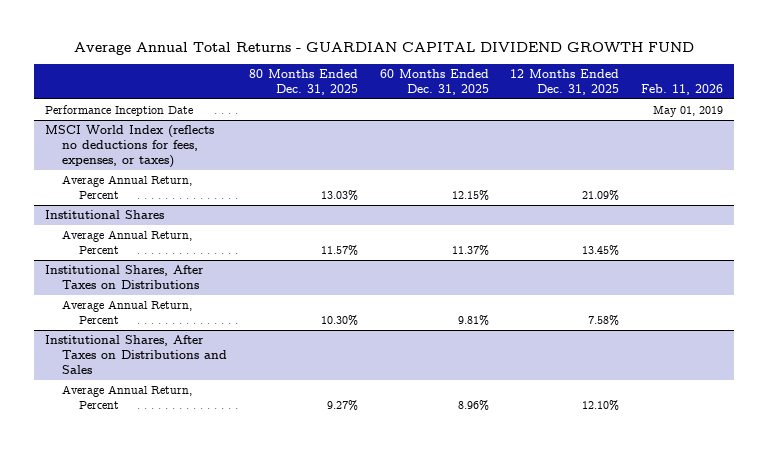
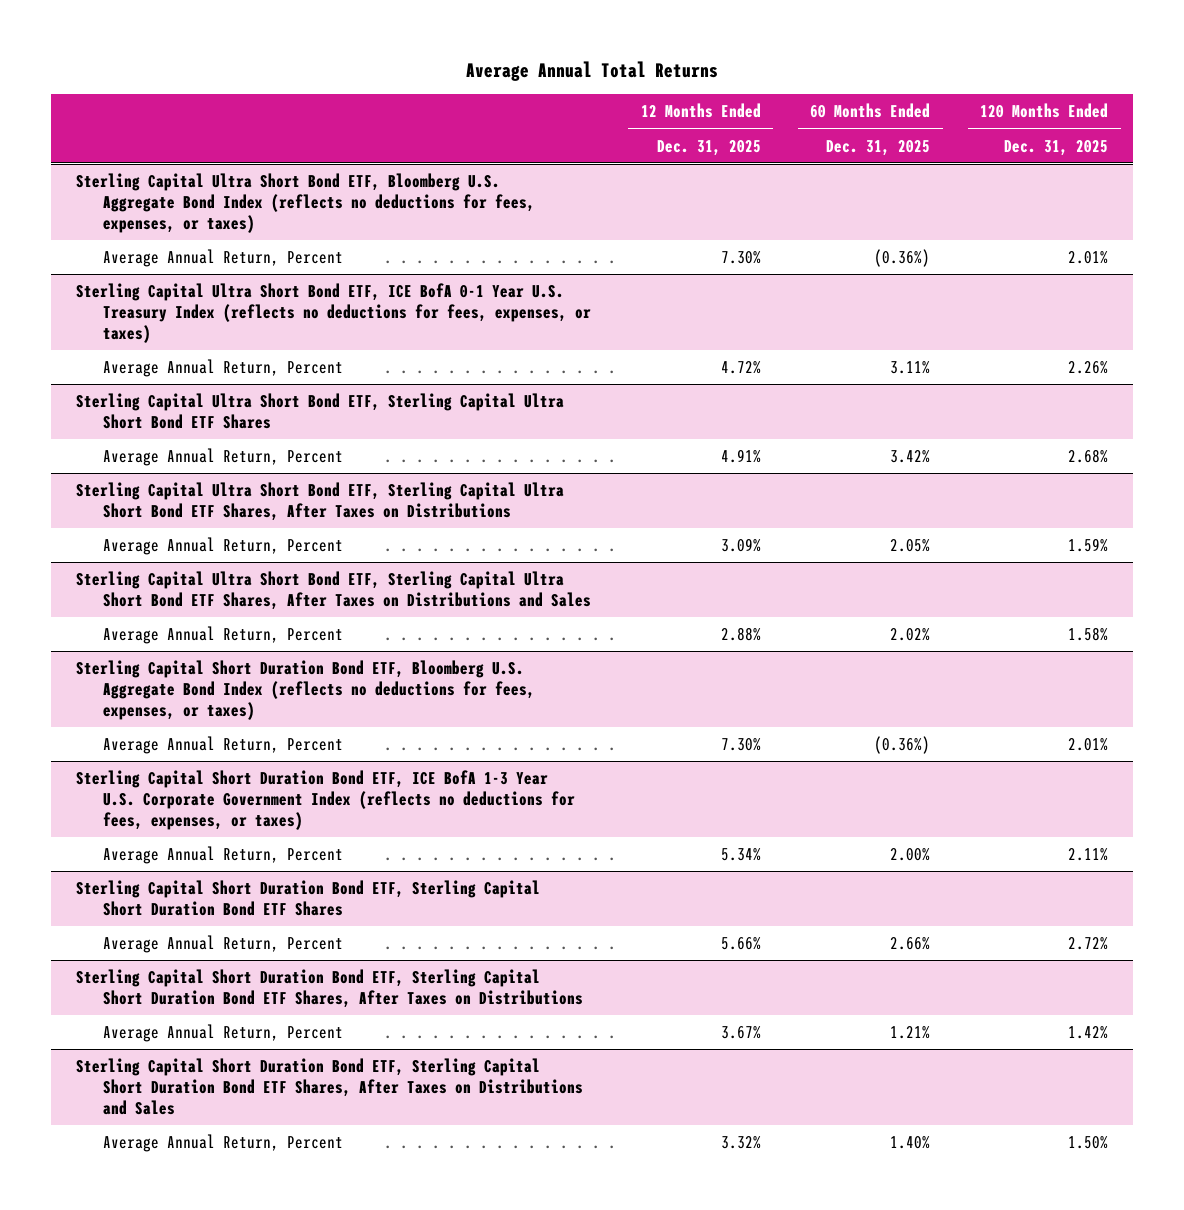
- Average Annual Total Returns - GUARDIAN CAPITAL DIVIDEND GROWTH FUND
+ Average Annual Total Returns
- | 80 Months Ended Dec. 31, 2025 | 60 Months Ended Dec. 31, 2025 | 12 Months Ended Dec. 31, 2025 | Feb. 11, 2026
+ | 12 Months Ended Dec. 31, 2025 | 60 Months Ended Dec. 31, 2025 | 120 Months Ended Dec. 31, 2025
- Performance Inception Date | | | | May 01, 2019
- MSCI World Index (reflects no deductions for fees, expenses, or taxes)
- Average Annual Return, Percent | 13.03% | 12.15% | 21.09% |
- Institutional Shares
- Average Annual Return, Percent | 11.57% | 11.37% | 13.45% |
- Institutional Shares, After Taxes on Distributions
- Average Annual Return, Percent | 10.30% | 9.81% | 7.58% |
- Institutional Shares, After Taxes on Distributions and Sales
- Average Annual Return, Percent | 9.27% | 8.96% | 12.10% |
+ Sterling Capital Ultra Short Bond ETF, Bloomberg U.S. Aggregate Bond Index (reflects no deductions for fees, expenses, or taxes)
+ Average Annual Return, Percent | 7.30% | (0.36%) | 2.01%
+ Sterling Capital Ultra Short Bond ETF, ICE BofA 0-1 Year U.S. Treasury Index (reflects no deductions for fees, expenses, or taxes)
+ Average Annual Return, Percent | 4.72% | 3.11% | 2.26%
+ Sterling Capital Ultra Short Bond ETF, Sterling Capital Ultra Short Bond ETF Shares
+ Average Annual Return, Percent | 4.91% | 3.42% | 2.68%
+ Sterling Capital Ultra Short Bond ETF, Sterling Capital Ultra Short Bond ETF Shares, After Taxes on Distributions
+ Average Annual Return, Percent | 3.09% | 2.05% | 1.59%
+ Sterling Capital Ultra Short Bond ETF, Sterling Capital Ultra Short Bond ETF Shares, After Taxes on Distributions and Sales
+ Average Annual Return, Percent | 2.88% | 2.02% | 1.58%
+ Sterling Capital Short Duration Bond ETF, Bloomberg U.S. Aggregate Bond Index (reflects no deductions for fees, expenses, or taxes)
+ Average Annual Return, Percent | 7.30% | (0.36%) | 2.01%
+ Sterling Capital Short Duration Bond ETF, ICE BofA 1-3 Year U.S. Corporate Government Index (reflects no deductions for fees, expenses, or taxes)
+ Average Annual Return, Percent | 5.34% | 2.00% | 2.11%
+ Sterling Capital Short Duration Bond ETF, Sterling Capital Short Duration Bond ETF Shares
+ Average Annual Return, Percent | 5.66% | 2.66% | 2.72%
+ Sterling Capital Short Duration Bond ETF, Sterling Capital Short Duration Bond ETF Shares, After Taxes on Distributions
+ Average Annual Return, Percent | 3.67% | 1.21% | 1.42%
+ Sterling Capital Short Duration Bond ETF, Sterling Capital Short Duration Bond ETF Shares, After Taxes on Distributions and Sales
+ Average Annual Return, Percent | 3.32% | 1.40% | 1.50%

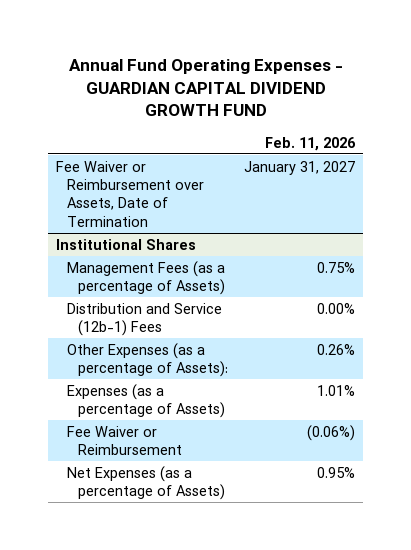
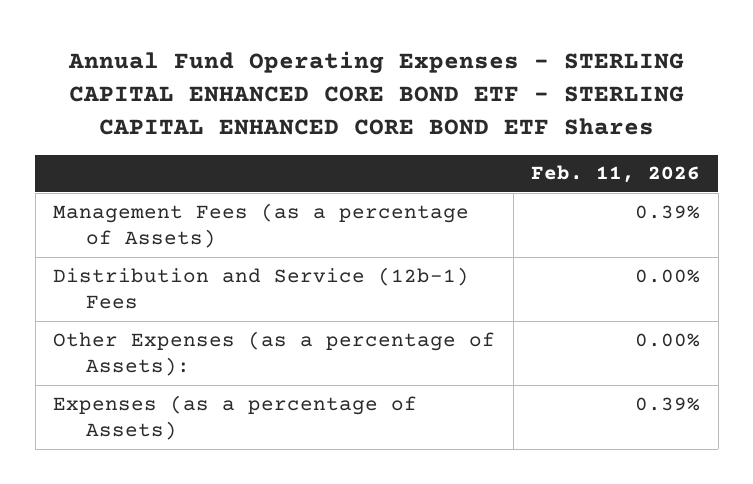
- Annual Fund Operating Expenses - GUARDIAN CAPITAL DIVIDEND GROWTH FUND
+ Annual Fund Operating Expenses - STERLING CAPITAL ENHANCED CORE BOND ETF - STERLING CAPITAL ENHANCED CORE BOND ETF Shares
- Fee Waiver or Reimbursement over Assets, Date of Termination | January 31, 2027
- Institutional Shares
- Management Fees (as a percentage of Assets) | 0.75%
+ Management Fees (as a percentage of Assets) | 0.39%
- Other Expenses (as a percentage of Assets): | 0.26%
- Expenses (as a percentage of Assets) | 1.01%
- Fee Waiver or Reimbursement | (0.06%)
- Net Expenses (as a percentage of Assets) | 0.95%
+ Other Expenses (as a percentage of Assets): | 0.00%
+ Expenses (as a percentage of Assets) | 0.39%

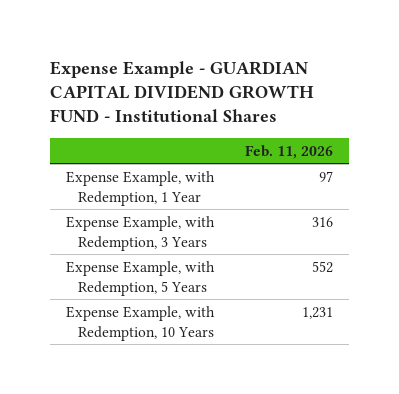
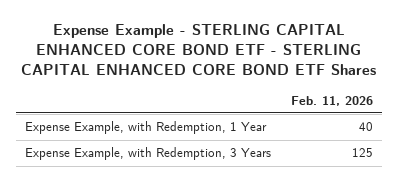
- Expense Example - GUARDIAN CAPITAL DIVIDEND GROWTH FUND - Institutional Shares
+ Expense Example - STERLING CAPITAL ENHANCED CORE BOND ETF - STERLING CAPITAL ENHANCED CORE BOND ETF Shares
- Expense Example, with Redemption, 1 Year | 97
- Expense Example, with Redemption, 3 Years | 316
- Expense Example, with Redemption, 5 Years | 552
- Expense Example, with Redemption, 10 Years | 1,231
+ Expense Example, with Redemption, 1 Year | 40
+ Expense Example, with Redemption, 3 Years | 125

